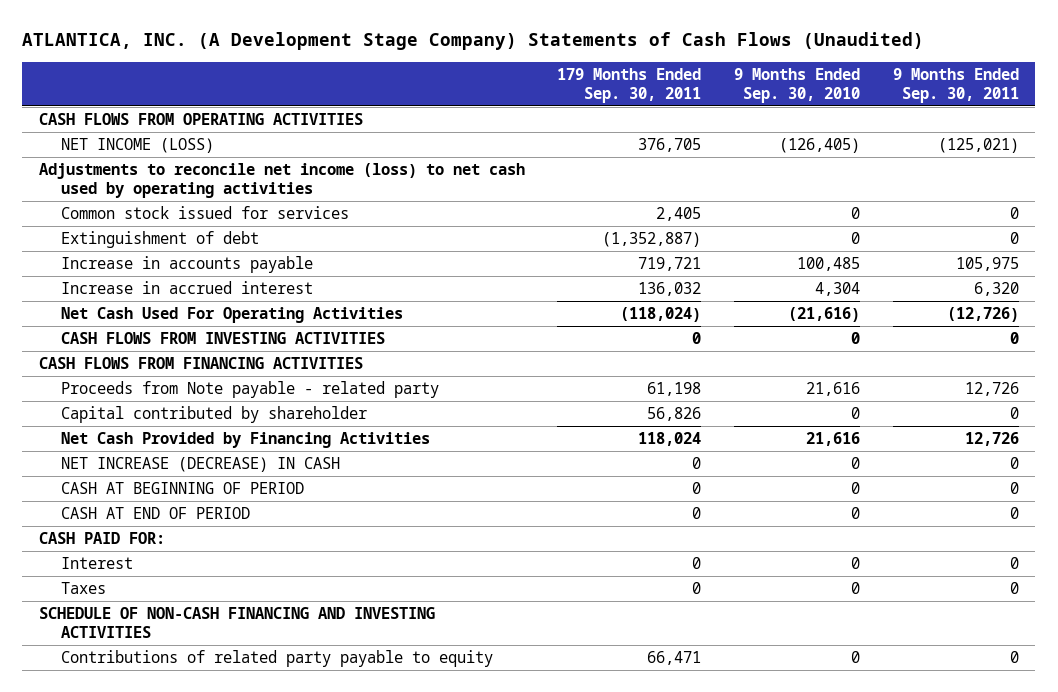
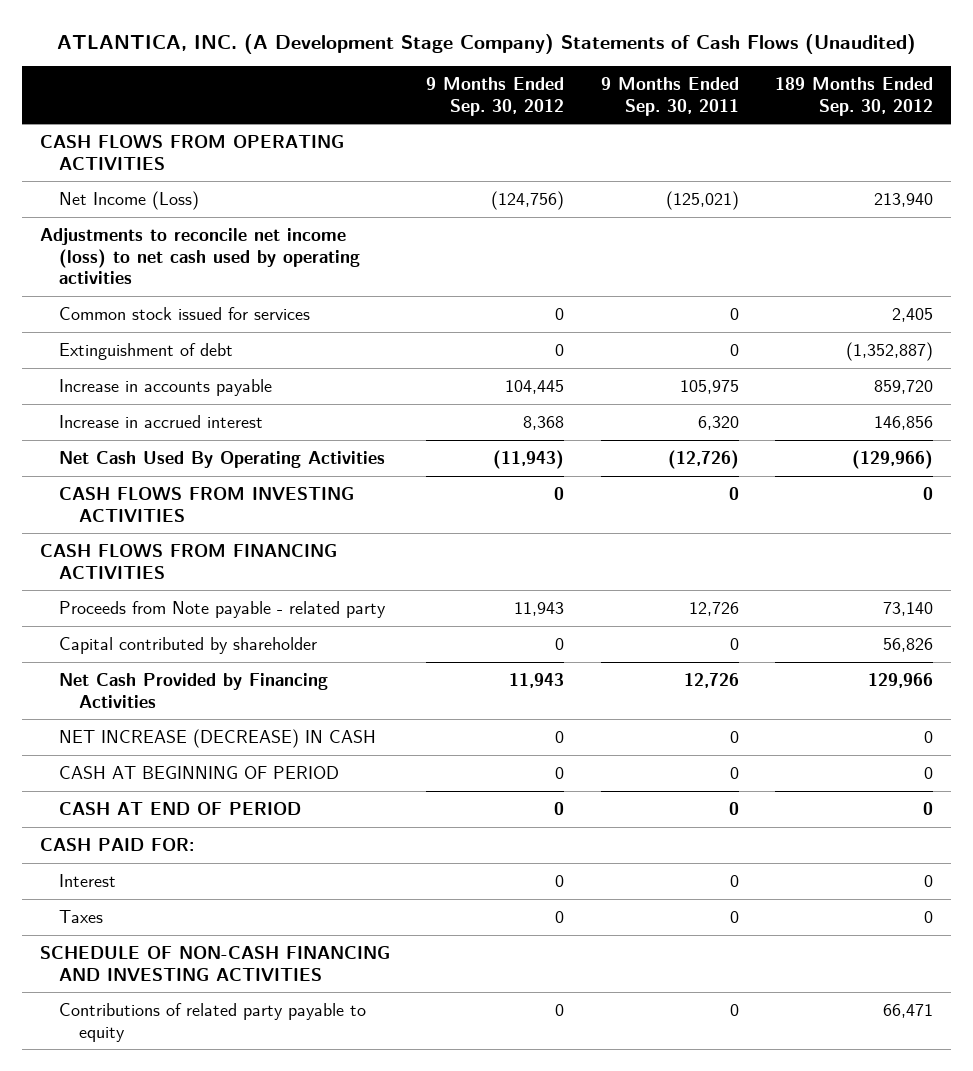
- | 179 Months Ended Sep. 30, 2011 | 9 Months Ended Sep. 30, 2010 | 9 Months Ended Sep. 30, 2011
+ | 9 Months Ended Sep. 30, 2012 | 9 Months Ended Sep. 30, 2011 | 189 Months Ended Sep. 30, 2012
- NET INCOME (LOSS) | 376,705 | (126,405) | (125,021)
+ Net Income (Loss) | (124,756) | (125,021) | 213,940
- Net Cash Used For Operating Activities | (118,024) | (21,616) | (12,726)
+ Net Cash Used By Operating Activities | (11,943) | (12,726) | (129,966)

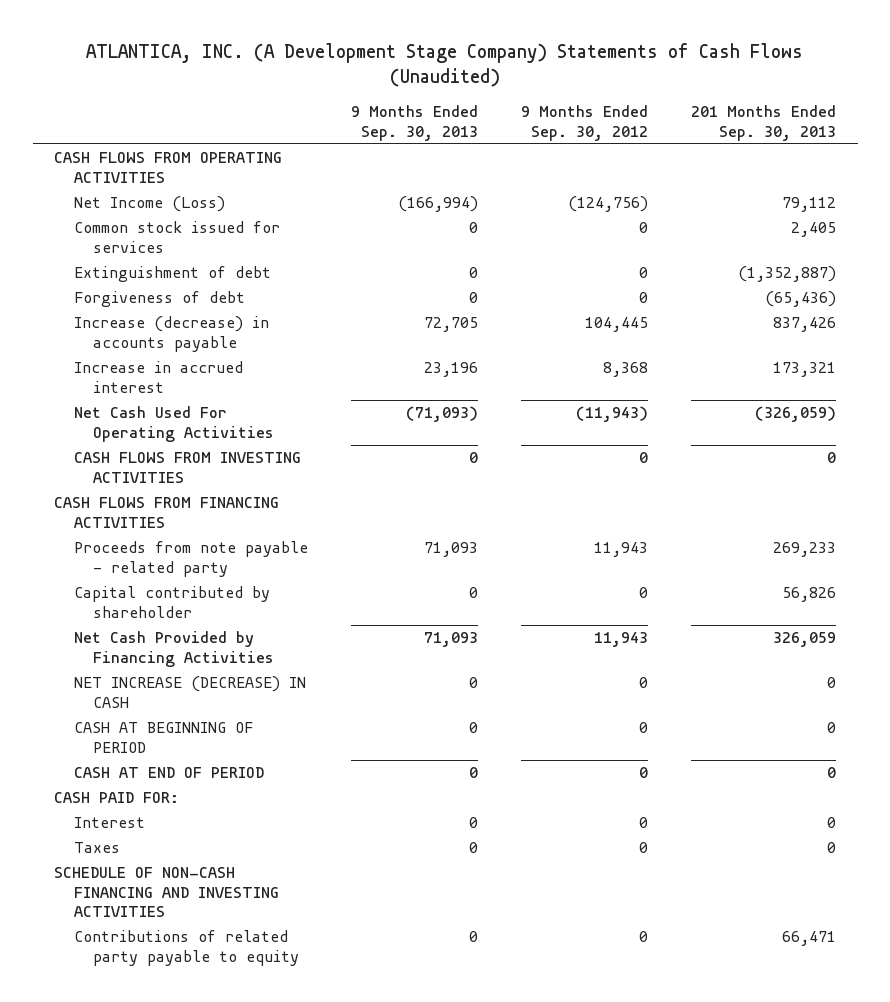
- | 9 Months Ended Sep. 30, 2012 | 9 Months Ended Sep. 30, 2011 | 189 Months Ended Sep. 30, 2012
+ | 9 Months Ended Sep. 30, 2013 | 9 Months Ended Sep. 30, 2012 | 201 Months Ended Sep. 30, 2013
- Adjustments to reconcile net income (loss) to net cash used by operating activities
- Increase in accounts payable | 104,445 | 105,975 | 859,720
+ Forgiveness of debt | 0 | 0 | (65,436)
+ Increase (decrease) in accounts payable | 72,705 | 104,445 | 837,426
- Net Cash Used By Operating Activities | (11,943) | (12,726) | (129,966)
+ Net Cash Used For Operating Activities | (71,093) | (11,943) | (326,059)
- Proceeds from Note payable - related party | 11,943 | 12,726 | 73,140
+ Proceeds from note payable - related party | 71,093 | 11,943 | 269,233

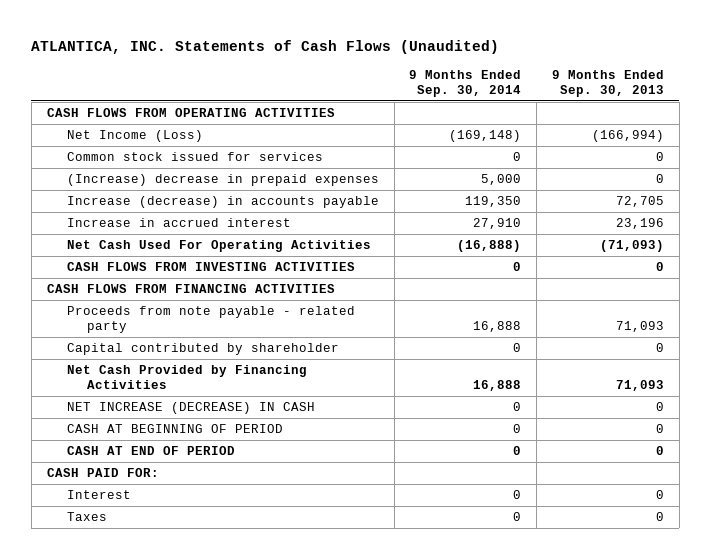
- ATLANTICA, INC. (A Development Stage Company) Statements of Cash Flows (Unaudited)
+ ATLANTICA, INC. Statements of Cash Flows (Unaudited)
- | 9 Months Ended Sep. 30, 2013 | 9 Months Ended Sep. 30, 2012 | 201 Months Ended Sep. 30, 2013
+ | 9 Months Ended Sep. 30, 2014 | 9 Months Ended Sep. 30, 2013
- Extinguishment of debt | 0 | 0 | (1,352,887)
- Forgiveness of debt | 0 | 0 | (65,436)
+ (Increase) decrease in prepaid expenses | 5,000 | 0
- SCHEDULE OF NON-CASH FINANCING AND INVESTING ACTIVITIES
- Contributions of related party payable to equity | 0 | 0 | 66,471

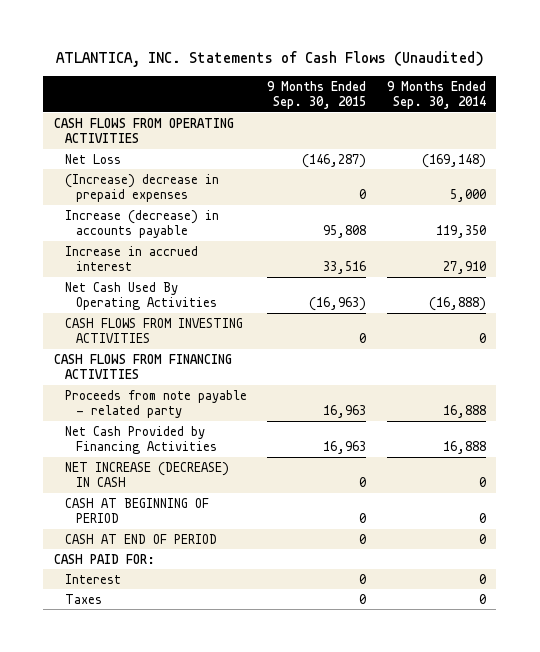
- | 9 Months Ended Sep. 30, 2014 | 9 Months Ended Sep. 30, 2013
+ | 9 Months Ended Sep. 30, 2015 | 9 Months Ended Sep. 30, 2014
- Net Income (Loss) | (169,148) | (166,994)
- Common stock issued for services | 0 | 0
+ Net Loss | (146,287) | (169,148)
- Net Cash Used For Operating Activities | (16,888) | (71,093)
+ Net Cash Used By Operating Activities | (16,963) | (16,888)
- Capital contributed by shareholder | 0 | 0

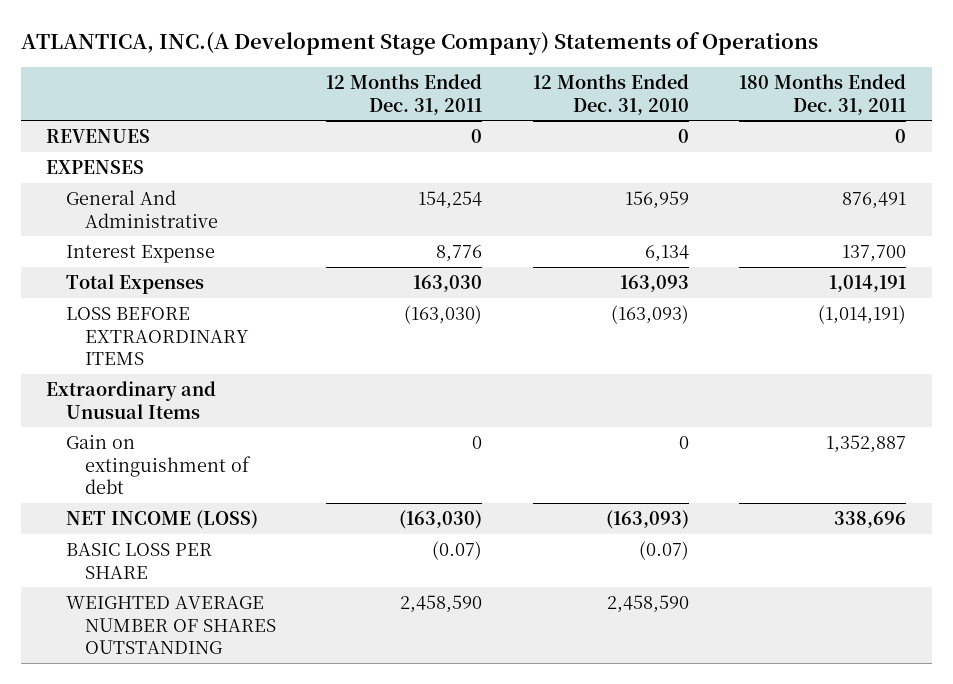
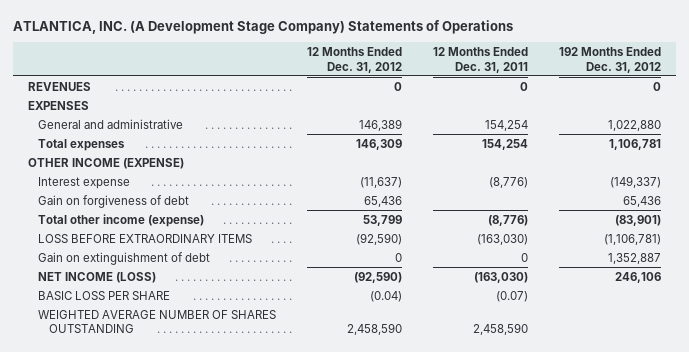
- ATLANTICA, INC.(A Development Stage Company) Statements of Operations
+ ATLANTICA, INC. (A Development Stage Company) Statements of Operations
- | 12 Months Ended Dec. 31, 2011 | 12 Months Ended Dec. 31, 2010 | 180 Months Ended Dec. 31, 2011
+ | 12 Months Ended Dec. 31, 2012 | 12 Months Ended Dec. 31, 2011 | 192 Months Ended Dec. 31, 2012
- General And Administrative | 154,254 | 156,959 | 876,491
- Interest Expense | 8,776 | 6,134 | 137,700
- Total Expenses | 163,030 | 163,093 | 1,014,191
+ General and administrative | 146,389 | 154,254 | 1,022,880
+ Total expenses | 146,309 | 154,254 | 1,106,781
+ OTHER INCOME (EXPENSE)
+ Interest expense | (11,637) | (8,776) | (149,337)
+ Gain on forgiveness of debt | 65,436 | | 65,436
+ Total other income (expense) | 53,799 | (8,776) | (83,901)
- Extraordinary and Unusual Items

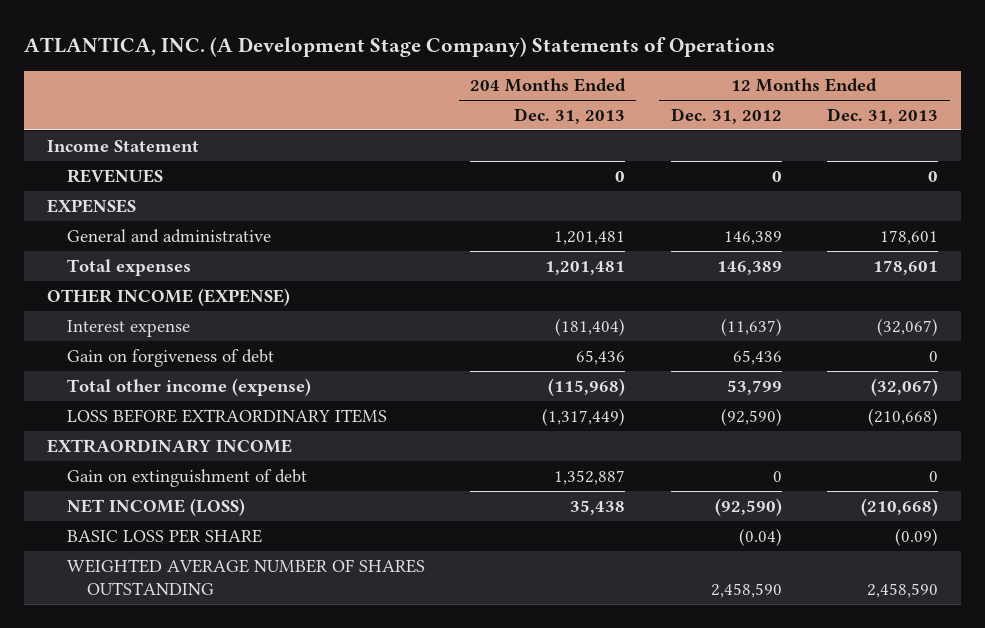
- | 12 Months Ended Dec. 31, 2012 | 12 Months Ended Dec. 31, 2011 | 192 Months Ended Dec. 31, 2012
+ | 204 Months Ended Dec. 31, 2013 | 12 Months Ended Dec. 31, 2012 | 12 Months Ended Dec. 31, 2013
+ Income Statement
- Total expenses | 146,309 | 154,254 | 1,106,781
+ Total expenses | 1,201,481 | 146,389 | 178,601
+ EXTRAORDINARY INCOME

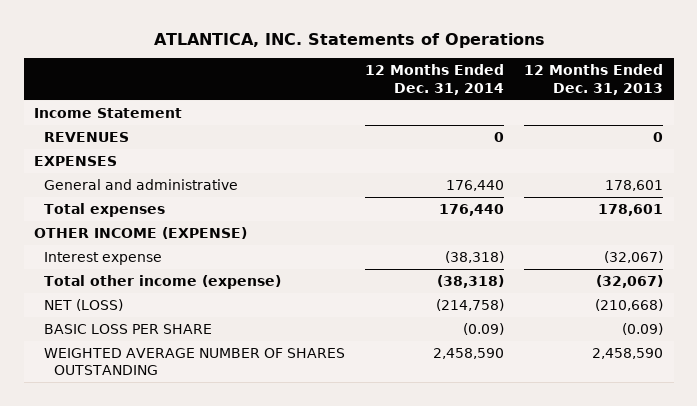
- ATLANTICA, INC. (A Development Stage Company) Statements of Operations
+ ATLANTICA, INC. Statements of Operations
- | 204 Months Ended Dec. 31, 2013 | 12 Months Ended Dec. 31, 2012 | 12 Months Ended Dec. 31, 2013
+ | 12 Months Ended Dec. 31, 2014 | 12 Months Ended Dec. 31, 2013
- Gain on forgiveness of debt | 65,436 | 65,436 | 0
- LOSS BEFORE EXTRAORDINARY ITEMS | (1,317,449) | (92,590) | (210,668)
- EXTRAORDINARY INCOME
- Gain on extinguishment of debt | 1,352,887 | 0 | 0
- NET INCOME (LOSS) | 35,438 | (92,590) | (210,668)
+ NET (LOSS) | (214,758) | (210,668)

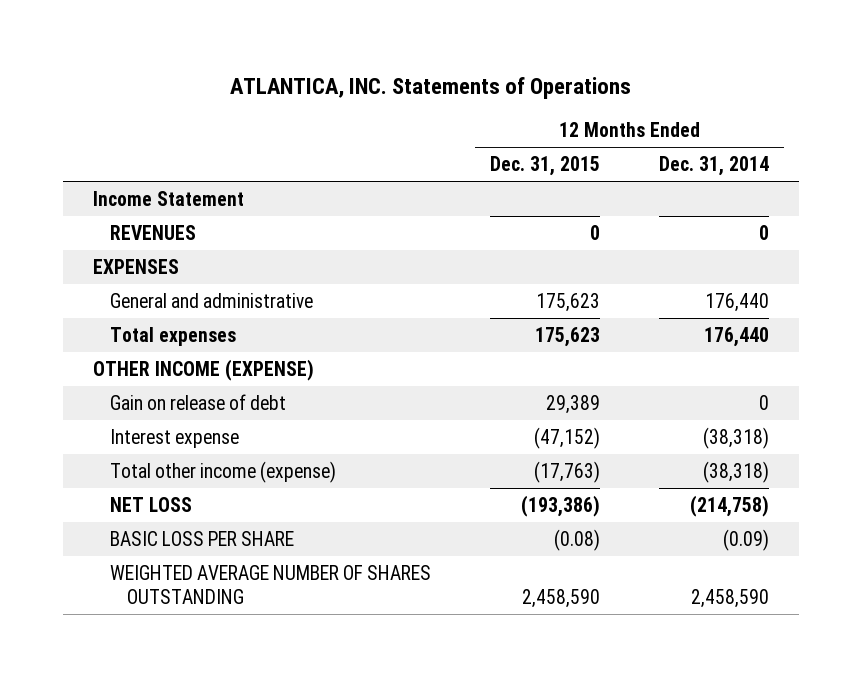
- | 12 Months Ended Dec. 31, 2014 | 12 Months Ended Dec. 31, 2013
+ | 12 Months Ended Dec. 31, 2015 | 12 Months Ended Dec. 31, 2014
+ Gain on release of debt | 29,389 | 0
- NET (LOSS) | (214,758) | (210,668)
+ NET LOSS | (193,386) | (214,758)

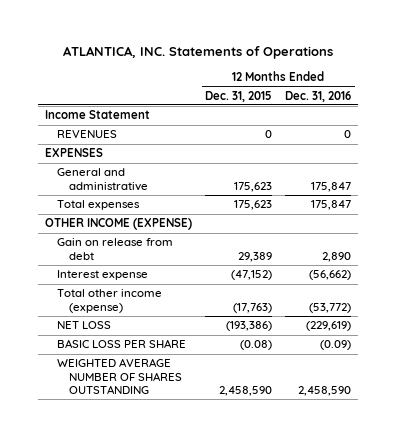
- | 12 Months Ended Dec. 31, 2015 | 12 Months Ended Dec. 31, 2014
+ | 12 Months Ended Dec. 31, 2015 | 12 Months Ended Dec. 31, 2016
- Gain on release of debt | 29,389 | 0
+ Gain on release from debt | 29,389 | 2,890

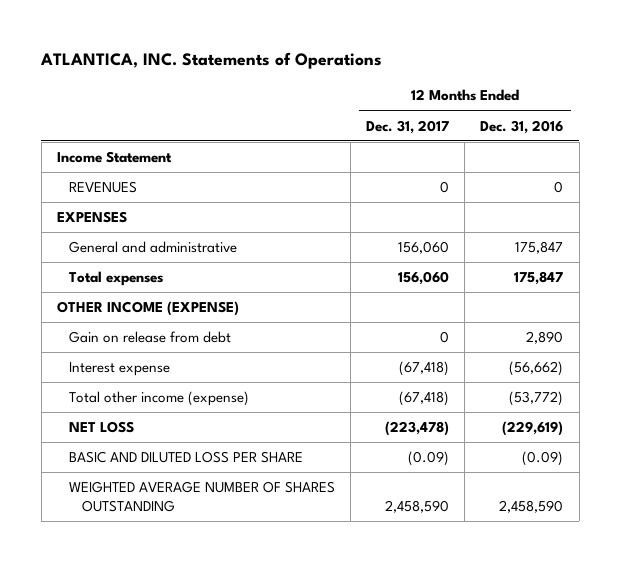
- | 12 Months Ended Dec. 31, 2015 | 12 Months Ended Dec. 31, 2016
+ | 12 Months Ended Dec. 31, 2017 | 12 Months Ended Dec. 31, 2016
- BASIC LOSS PER SHARE | (0.08) | (0.09)
+ BASIC AND DILUTED LOSS PER SHARE | (0.09) | (0.09)

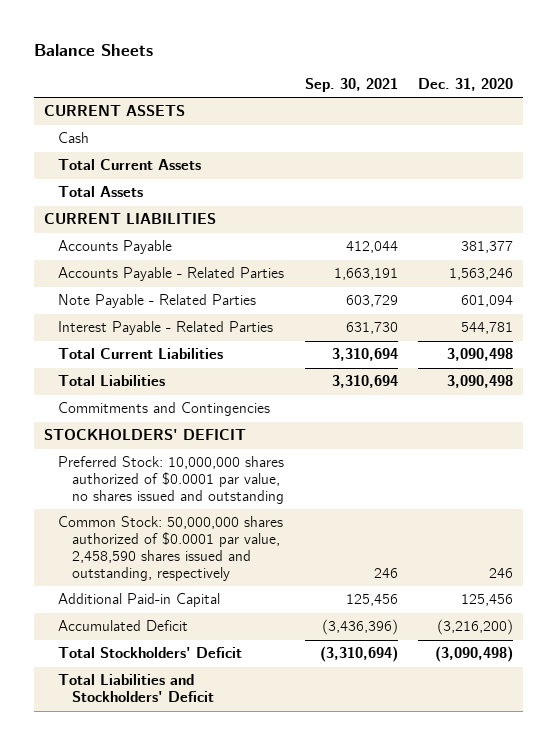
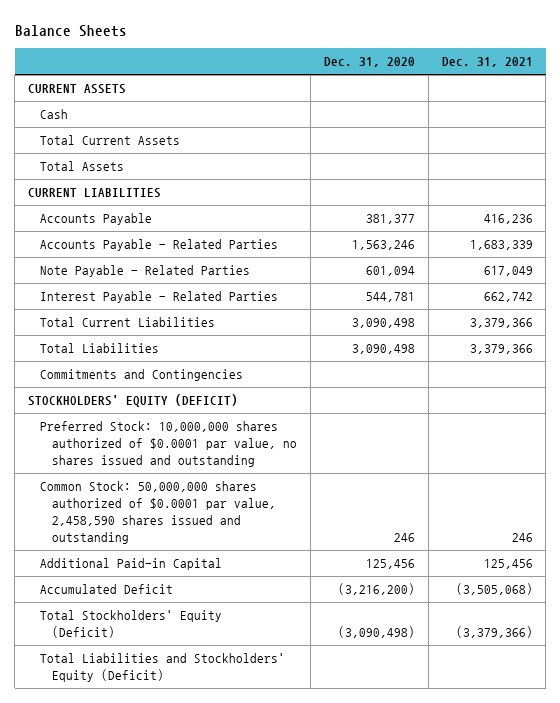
- | Sep. 30, 2021 | Dec. 31, 2020
+ | Dec. 31, 2020 | Dec. 31, 2021
- STOCKHOLDERS' DEFICIT
+ STOCKHOLDERS' EQUITY (DEFICIT)
- Common Stock: 50,000,000 shares authorized of $0.0001 par value, 2,458,590 shares issued and outstanding, respectively | 246 | 246
+ Common Stock: 50,000,000 shares authorized of $0.0001 par value, 2,458,590 shares issued and outstanding | 246 | 246
- Total Stockholders' Deficit | (3,310,694) | (3,090,498)
- Total Liabilities and Stockholders' Deficit
+ Total Stockholders' Equity (Deficit) | (3,090,498) | (3,379,366)
+ Total Liabilities and Stockholders' Equity (Deficit)

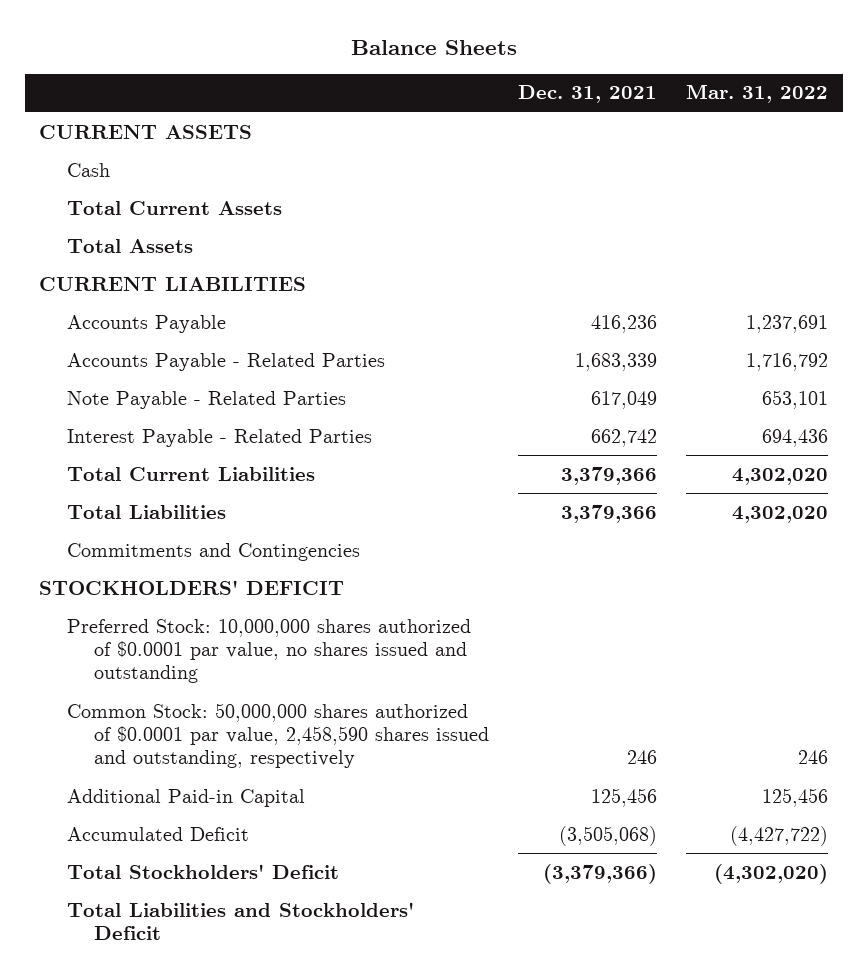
- | Dec. 31, 2020 | Dec. 31, 2021
+ | Dec. 31, 2021 | Mar. 31, 2022
- STOCKHOLDERS' EQUITY (DEFICIT)
+ STOCKHOLDERS' DEFICIT
- Common Stock: 50,000,000 shares authorized of $0.0001 par value, 2,458,590 shares issued and outstanding | 246 | 246
+ Common Stock: 50,000,000 shares authorized of $0.0001 par value, 2,458,590 shares issued and outstanding, respectively | 246 | 246
- Total Stockholders' Equity (Deficit) | (3,090,498) | (3,379,366)
- Total Liabilities and Stockholders' Equity (Deficit)
+ Total Stockholders' Deficit | (3,379,366) | (4,302,020)
+ Total Liabilities and Stockholders' Deficit

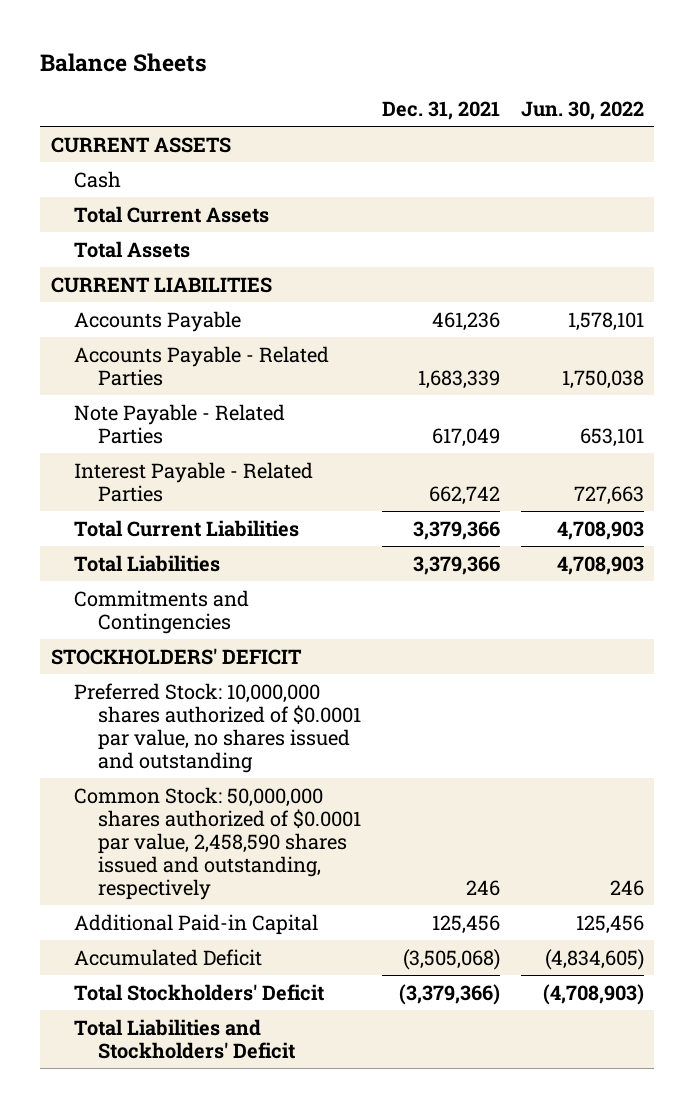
- | Dec. 31, 2021 | Mar. 31, 2022
+ | Dec. 31, 2021 | Jun. 30, 2022
- Accounts Payable | 416,236 | 1,237,691
+ Accounts Payable | 461,236 | 1,578,101

